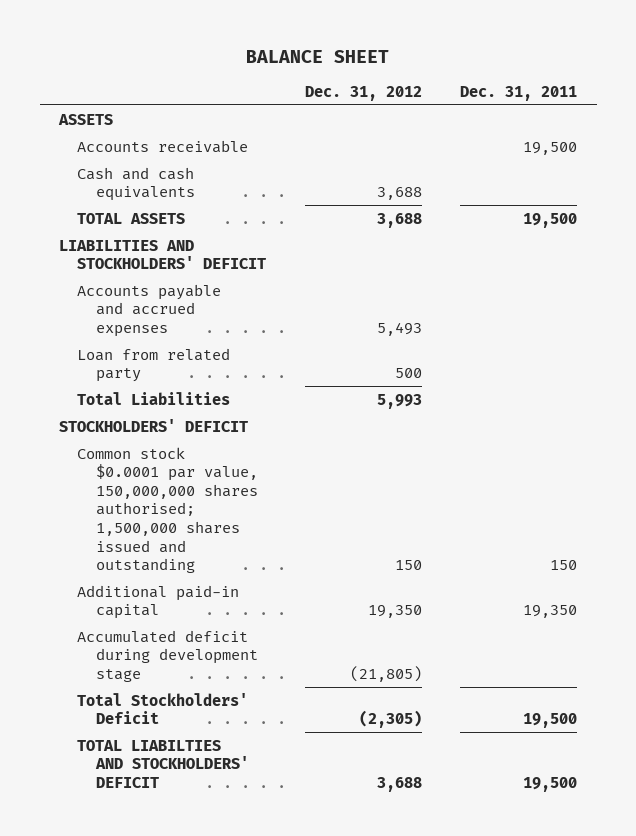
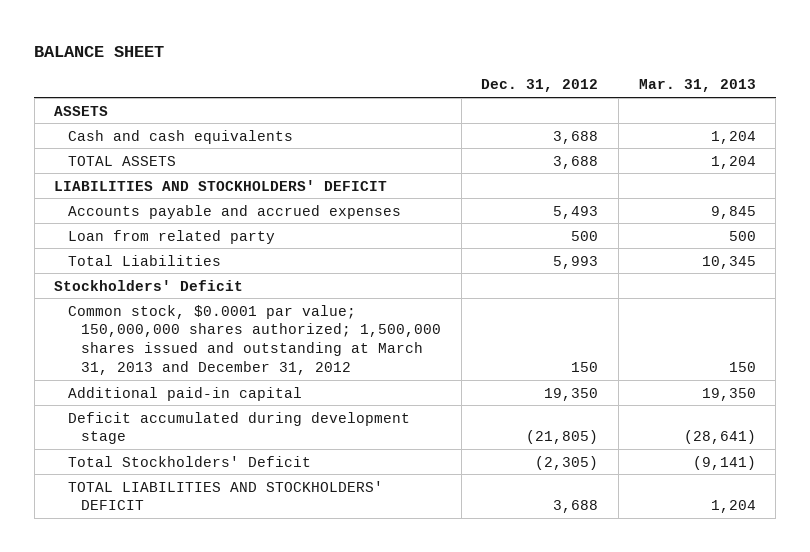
- | Dec. 31, 2012 | Dec. 31, 2011
+ | Dec. 31, 2012 | Mar. 31, 2013
- Accounts receivable | | 19,500
- STOCKHOLDERS' DEFICIT
- Common stock $0.0001 par value, 150,000,000 shares authorised; 1,500,000 shares issued and outstanding | 150 | 150
+ Stockholders' Deficit
+ Common stock, $0.0001 par value; 150,000,000 shares authorized; 1,500,000 shares issued and outstanding at March 31, 2013 and December 31, 2012 | 150 | 150
- Accumulated deficit during development stage | (21,805) |
+ Deficit accumulated during development stage | (21,805) | (28,641)
- TOTAL LIABILTIES AND STOCKHOLDERS' DEFICIT | 3,688 | 19,500
+ TOTAL LIABILITIES AND STOCKHOLDERS' DEFICIT | 3,688 | 1,204

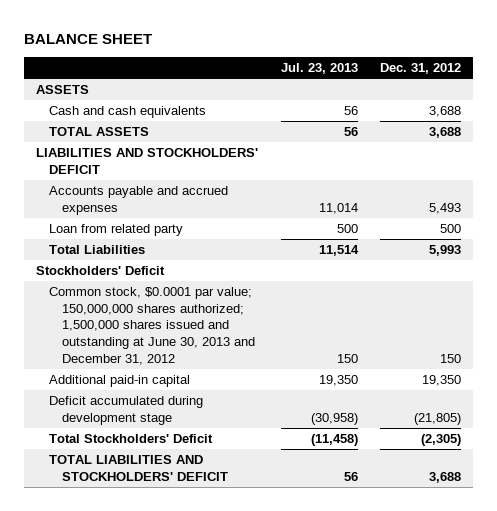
- | Dec. 31, 2012 | Mar. 31, 2013
+ | Jul. 23, 2013 | Dec. 31, 2012
- Common stock, $0.0001 par value; 150,000,000 shares authorized; 1,500,000 shares issued and outstanding at March 31, 2013 and December 31, 2012 | 150 | 150
+ Common stock, $0.0001 par value; 150,000,000 shares authorized; 1,500,000 shares issued and outstanding at June 30, 2013 and December 31, 2012 | 150 | 150

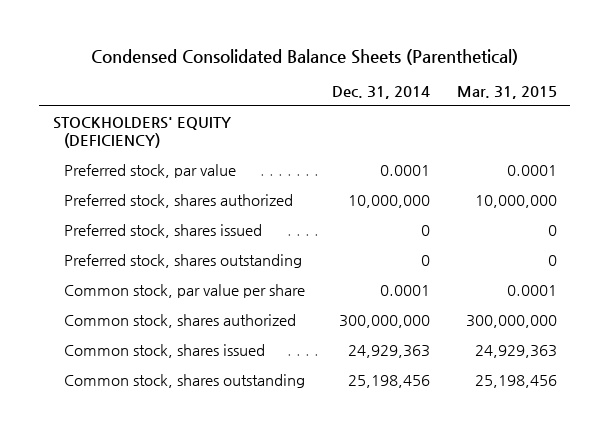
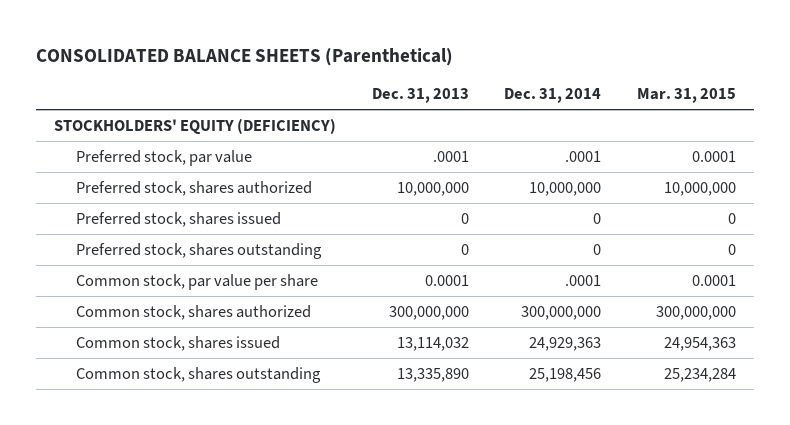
- Condensed Consolidated Balance Sheets (Parenthetical)
+ CONSOLIDATED BALANCE SHEETS (Parenthetical)
- | Dec. 31, 2014 | Mar. 31, 2015
+ | Dec. 31, 2013 | Dec. 31, 2014 | Mar. 31, 2015
- Preferred stock, par value | 0.0001 | 0.0001
+ Preferred stock, par value | .0001 | .0001 | 0.0001
- Common stock, par value per share | 0.0001 | 0.0001
+ Common stock, par value per share | 0.0001 | .0001 | 0.0001
- Common stock, shares issued | 24,929,363 | 24,929,363
- Common stock, shares outstanding | 25,198,456 | 25,198,456
+ Common stock, shares issued | 13,114,032 | 24,929,363 | 24,954,363
+ Common stock, shares outstanding | 13,335,890 | 25,198,456 | 25,234,284

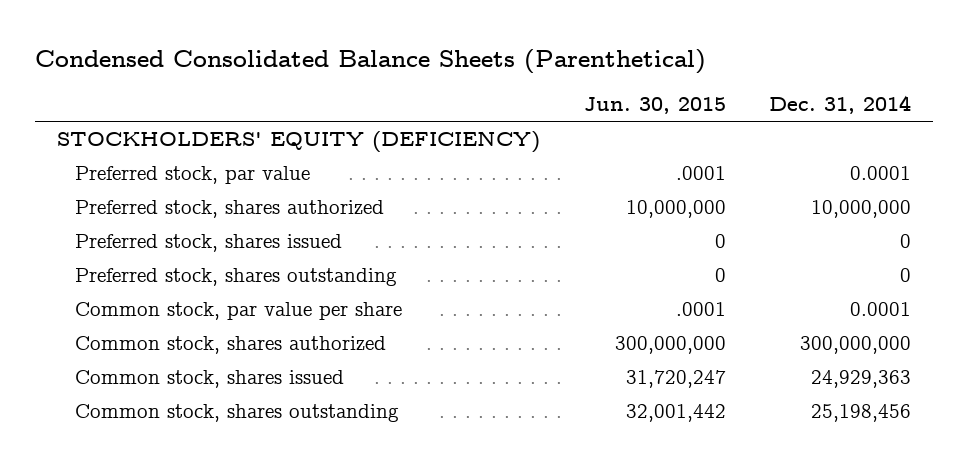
- CONSOLIDATED BALANCE SHEETS (Parenthetical)
+ Condensed Consolidated Balance Sheets (Parenthetical)
- | Dec. 31, 2013 | Dec. 31, 2014 | Mar. 31, 2015
+ | Jun. 30, 2015 | Dec. 31, 2014
- Preferred stock, par value | .0001 | .0001 | 0.0001
+ Preferred stock, par value | .0001 | 0.0001
- Common stock, par value per share | 0.0001 | .0001 | 0.0001
+ Common stock, par value per share | .0001 | 0.0001

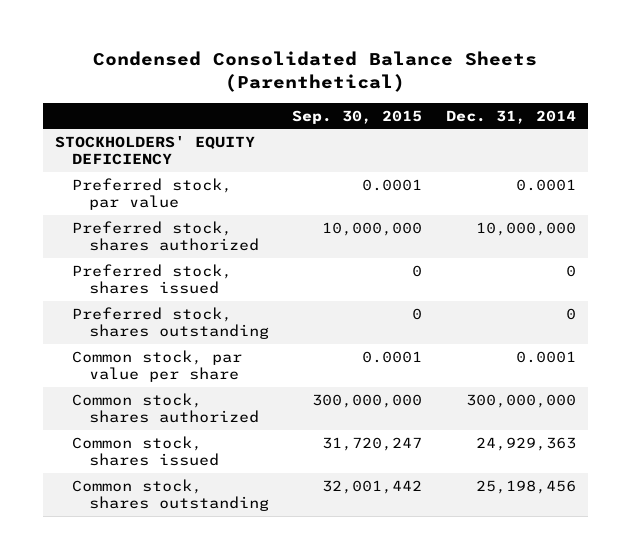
- | Jun. 30, 2015 | Dec. 31, 2014
+ | Sep. 30, 2015 | Dec. 31, 2014
- STOCKHOLDERS' EQUITY (DEFICIENCY)
+ STOCKHOLDERS' EQUITY DEFICIENCY

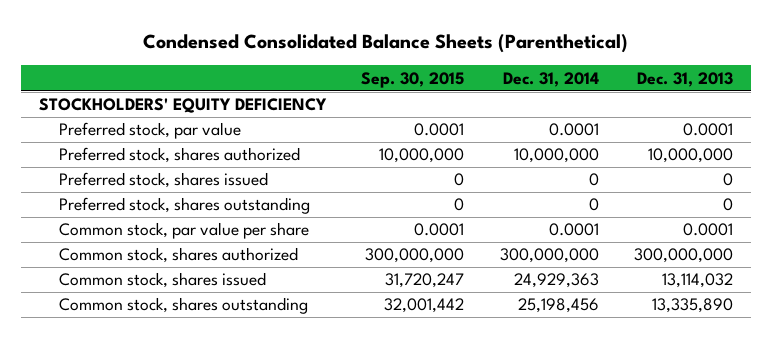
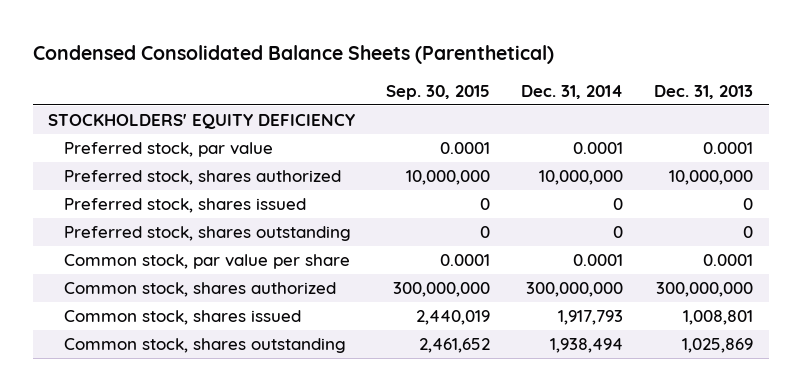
- Common stock, shares issued | 31,720,247 | 24,929,363 | 13,114,032
- Common stock, shares outstanding | 32,001,442 | 25,198,456 | 13,335,890
+ Common stock, shares issued | 2,440,019 | 1,917,793 | 1,008,801
+ Common stock, shares outstanding | 2,461,652 | 1,938,494 | 1,025,869

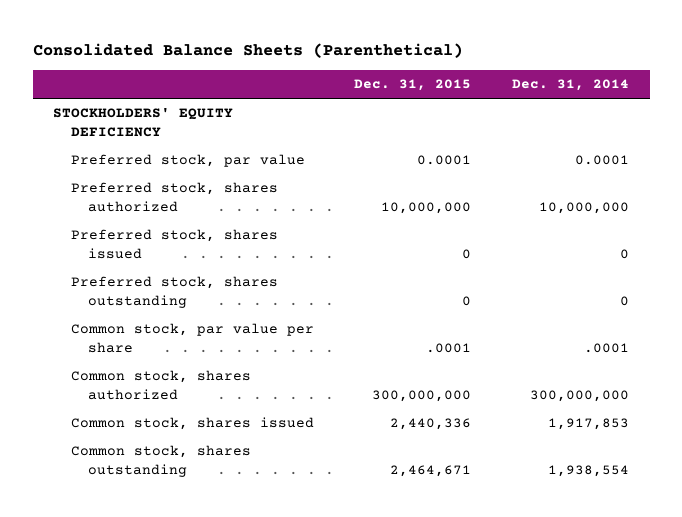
- Condensed Consolidated Balance Sheets (Parenthetical)
+ Consolidated Balance Sheets (Parenthetical)
- | Sep. 30, 2015 | Dec. 31, 2014 | Dec. 31, 2013
+ | Dec. 31, 2015 | Dec. 31, 2014
- Common stock, par value per share | 0.0001 | 0.0001 | 0.0001
+ Common stock, par value per share | .0001 | .0001
- Common stock, shares issued | 2,440,019 | 1,917,793 | 1,008,801
- Common stock, shares outstanding | 2,461,652 | 1,938,494 | 1,025,869
+ Common stock, shares issued | 2,440,336 | 1,917,853
+ Common stock, shares outstanding | 2,464,671 | 1,938,554

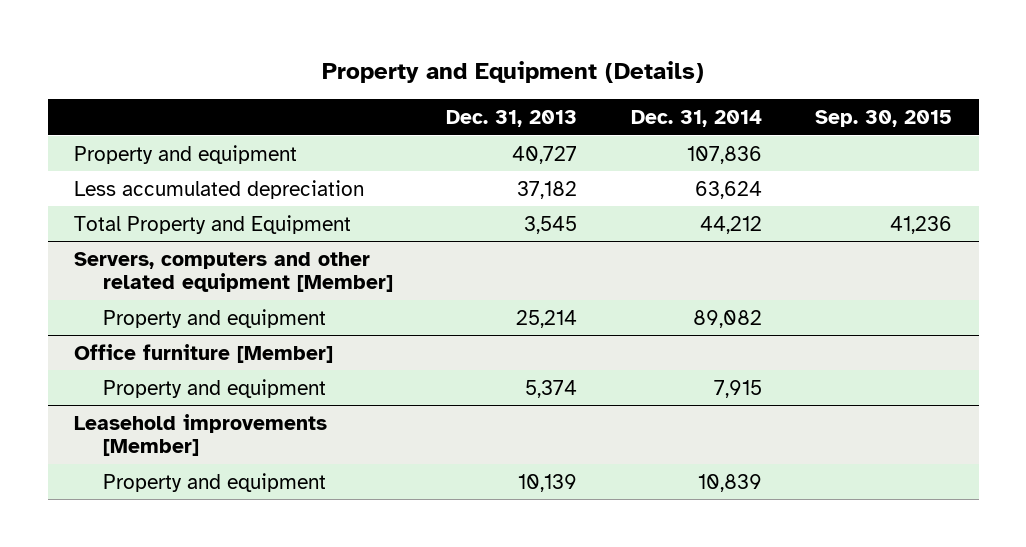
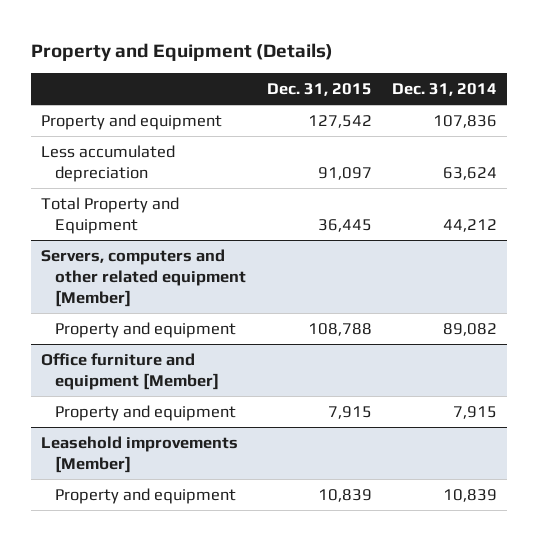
- | Dec. 31, 2013 | Dec. 31, 2014 | Sep. 30, 2015
+ | Dec. 31, 2015 | Dec. 31, 2014
- Office furniture [Member]
+ Office furniture and equipment [Member]

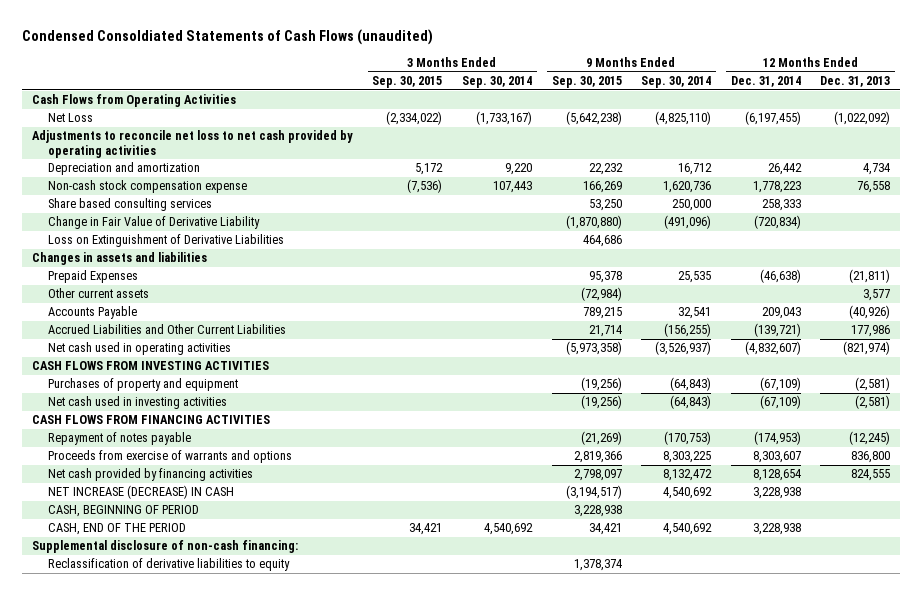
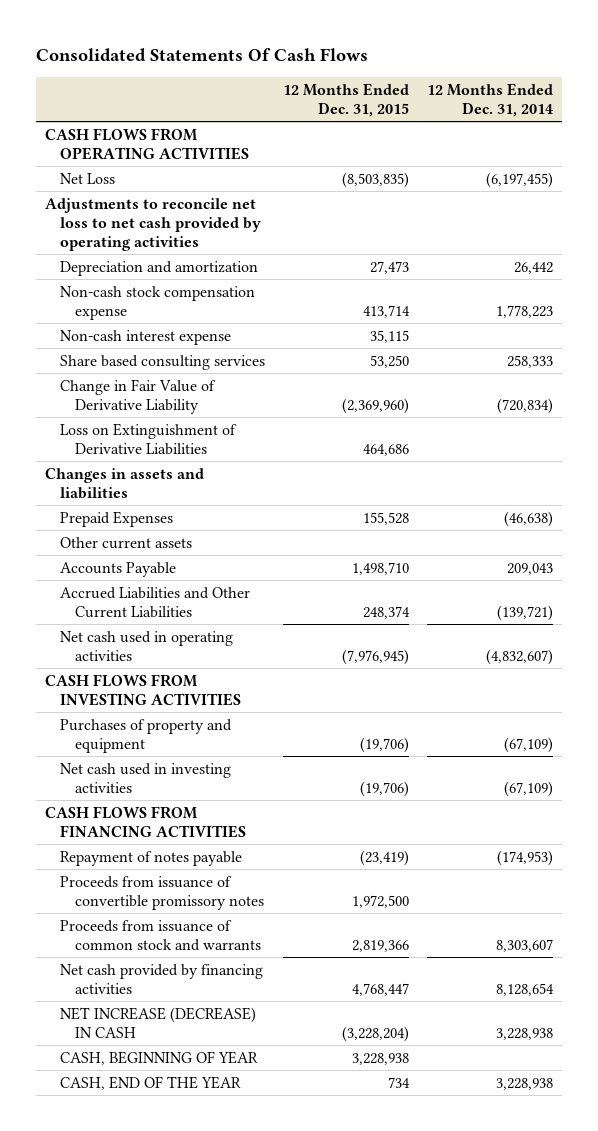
- Condensed Consoldiated Statements of Cash Flows (unaudited)
+ Consolidated Statements Of Cash Flows
- | 3 Months Ended Sep. 30, 2015 | 3 Months Ended Sep. 30, 2014 | 9 Months Ended Sep. 30, 2015 | 9 Months Ended Sep. 30, 2014 | 12 Months Ended Dec. 31, 2014 | 12 Months Ended Dec. 31, 2013
+ | 12 Months Ended Dec. 31, 2015 | 12 Months Ended Dec. 31, 2014
- Cash Flows from Operating Activities
+ CASH FLOWS FROM OPERATING ACTIVITIES
+ Non-cash interest expense | 35,115 |
- Proceeds from exercise of warrants and options | | | 2,819,366 | 8,303,225 | 8,303,607 | 836,800
+ Proceeds from issuance of convertible promissory notes | 1,972,500 |
+ Proceeds from issuance of common stock and warrants | 2,819,366 | 8,303,607
- CASH, BEGINNING OF PERIOD | | | 3,228,938 | | |
- CASH, END OF THE PERIOD | 34,421 | 4,540,692 | 34,421 | 4,540,692 | 3,228,938 |
- Supplemental disclosure of non-cash financing:
- Reclassification of derivative liabilities to equity | | | 1,378,374 | | |
+ CASH, BEGINNING OF YEAR | 3,228,938 |
+ CASH, END OF THE YEAR | 734 | 3,228,938

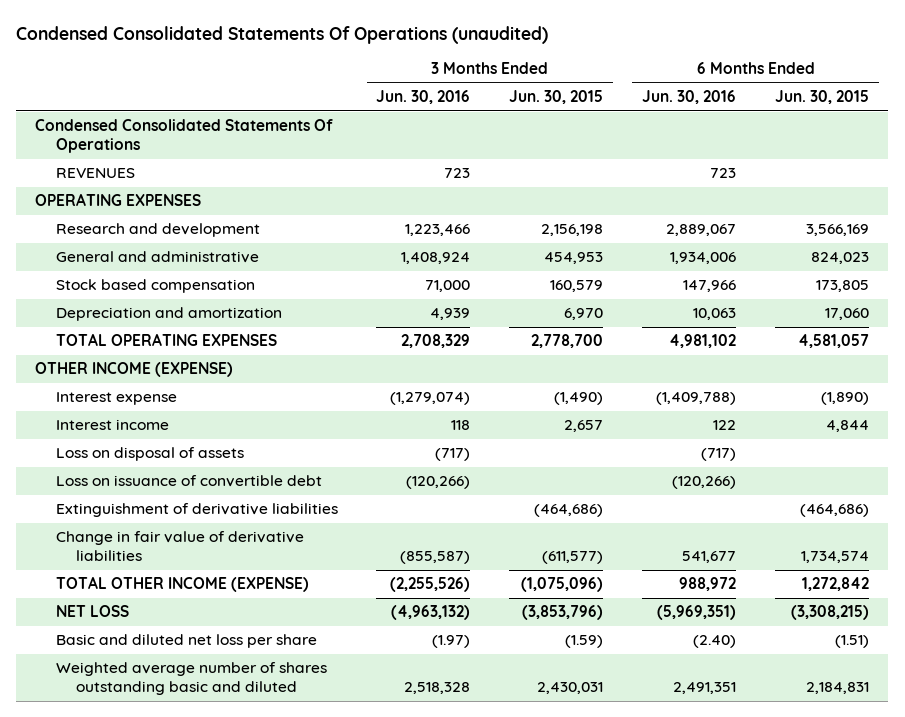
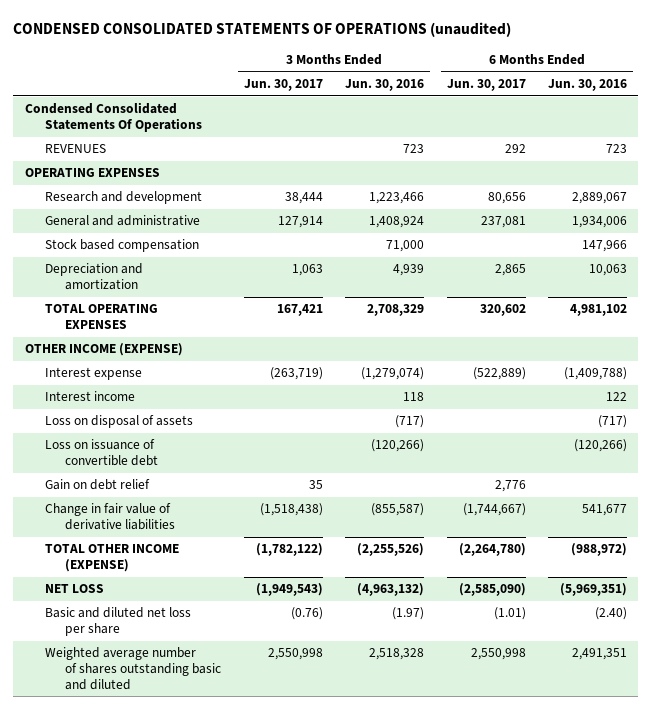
- Condensed Consolidated Statements Of Operations (unaudited)
+ CONDENSED CONSOLIDATED STATEMENTS OF OPERATIONS (unaudited)
- | 3 Months Ended Jun. 30, 2016 | 3 Months Ended Jun. 30, 2015 | 6 Months Ended Jun. 30, 2016 | 6 Months Ended Jun. 30, 2015
+ | 3 Months Ended Jun. 30, 2017 | 3 Months Ended Jun. 30, 2016 | 6 Months Ended Jun. 30, 2017 | 6 Months Ended Jun. 30, 2016
- Extinguishment of derivative liabilities | | (464,686) | | (464,686)
+ Gain on debt relief | 35 | | 2,776 |
- TOTAL OTHER INCOME (EXPENSE) | (2,255,526) | (1,075,096) | 988,972 | 1,272,842
+ TOTAL OTHER INCOME (EXPENSE) | (1,782,122) | (2,255,526) | (2,264,780) | (988,972)

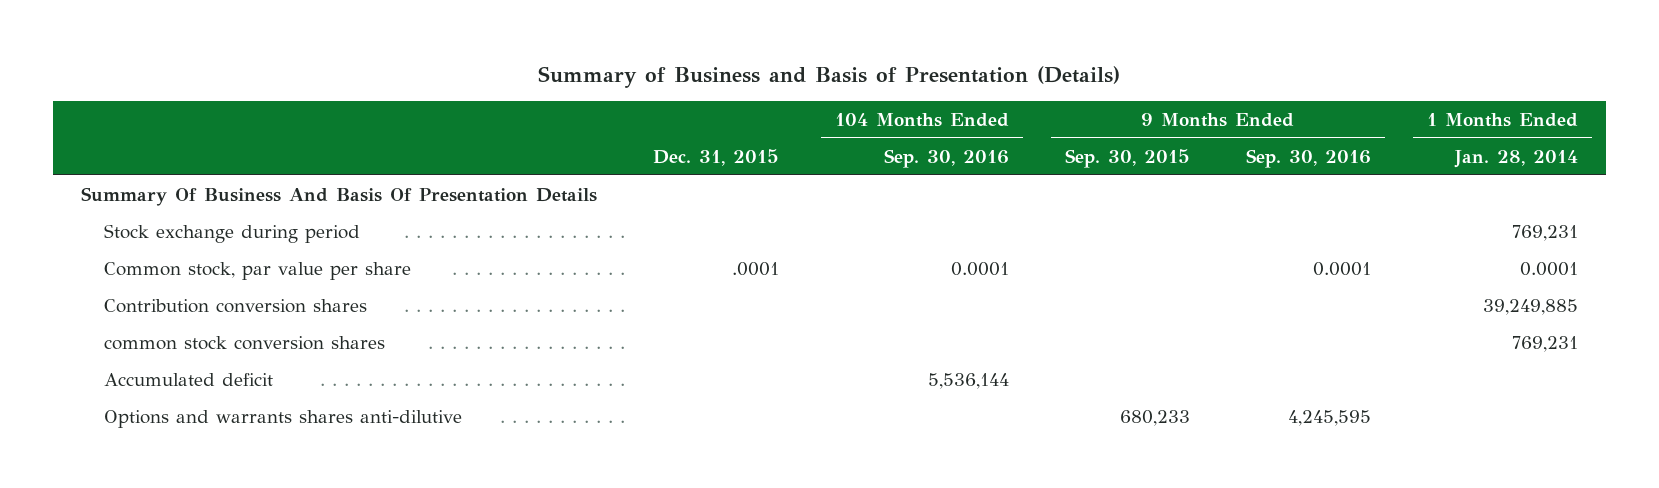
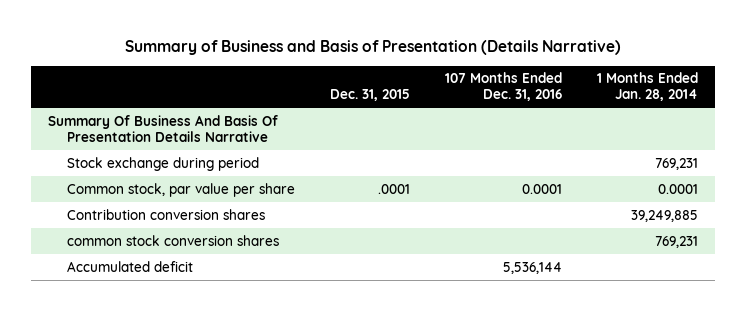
- Summary of Business and Basis of Presentation (Details)
+ Summary of Business and Basis of Presentation (Details Narrative)
- | Dec. 31, 2015 | 104 Months Ended Sep. 30, 2016 | 9 Months Ended Sep. 30, 2015 | 9 Months Ended Sep. 30, 2016 | 1 Months Ended Jan. 28, 2014
+ | Dec. 31, 2015 | 107 Months Ended Dec. 31, 2016 | 1 Months Ended Jan. 28, 2014
- Summary Of Business And Basis Of Presentation Details
+ Summary Of Business And Basis Of Presentation Details Narrative
- Options and warrants shares anti-dilutive | | | 680,233 | 4,245,595 |

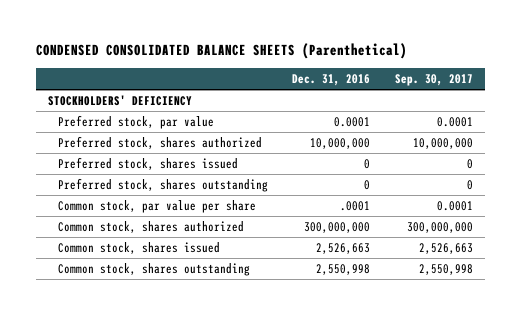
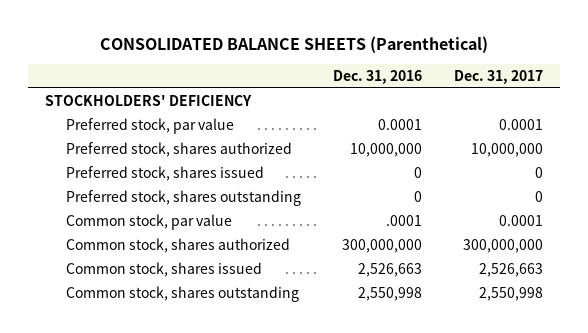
- CONDENSED CONSOLIDATED BALANCE SHEETS (Parenthetical)
+ CONSOLIDATED BALANCE SHEETS (Parenthetical)
- | Dec. 31, 2016 | Sep. 30, 2017
+ | Dec. 31, 2016 | Dec. 31, 2017
- Common stock, par value per share | .0001 | 0.0001
+ Common stock, par value | .0001 | 0.0001

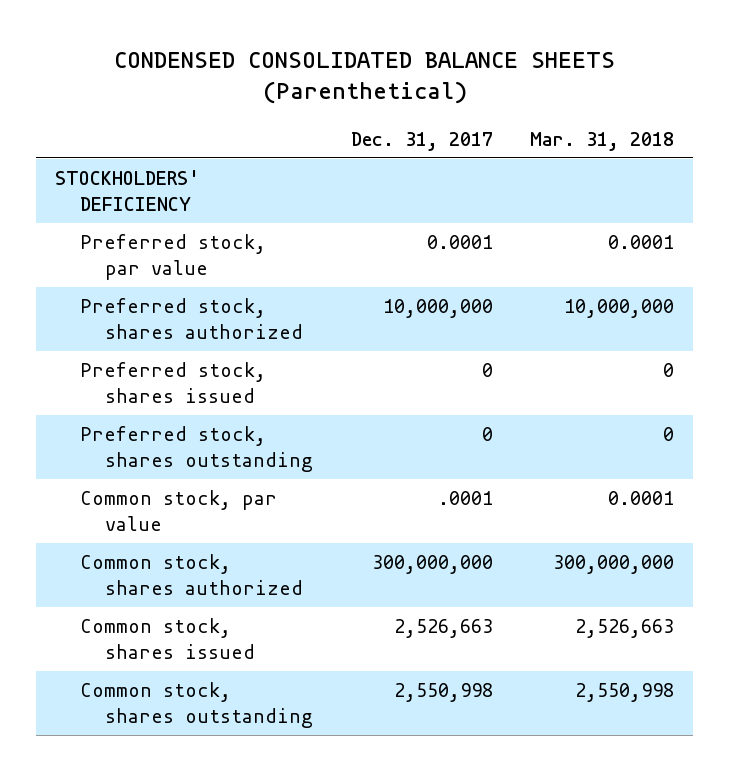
- CONSOLIDATED BALANCE SHEETS (Parenthetical)
+ CONDENSED CONSOLIDATED BALANCE SHEETS (Parenthetical)
- | Dec. 31, 2016 | Dec. 31, 2017
+ | Dec. 31, 2017 | Mar. 31, 2018
- Common stock, par value | .0001 | 0.0001
+ Common stock, par value | .0001 | 0.0001

